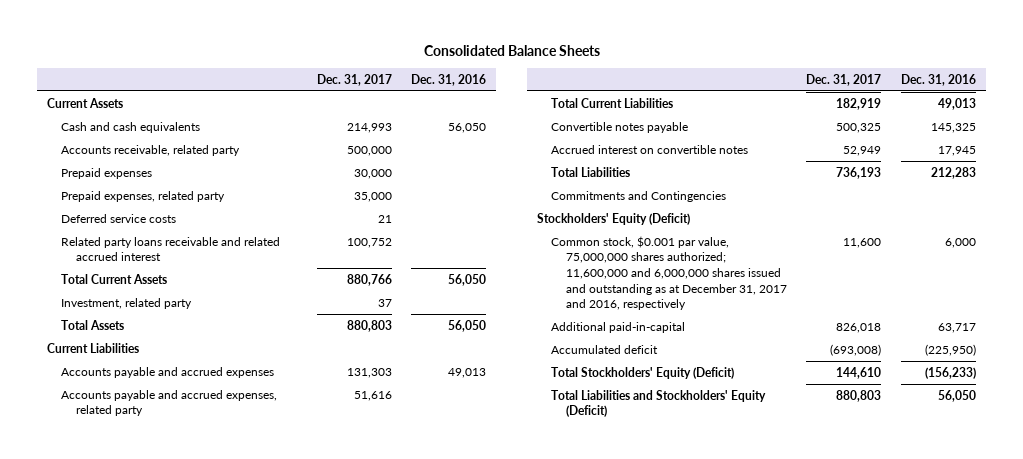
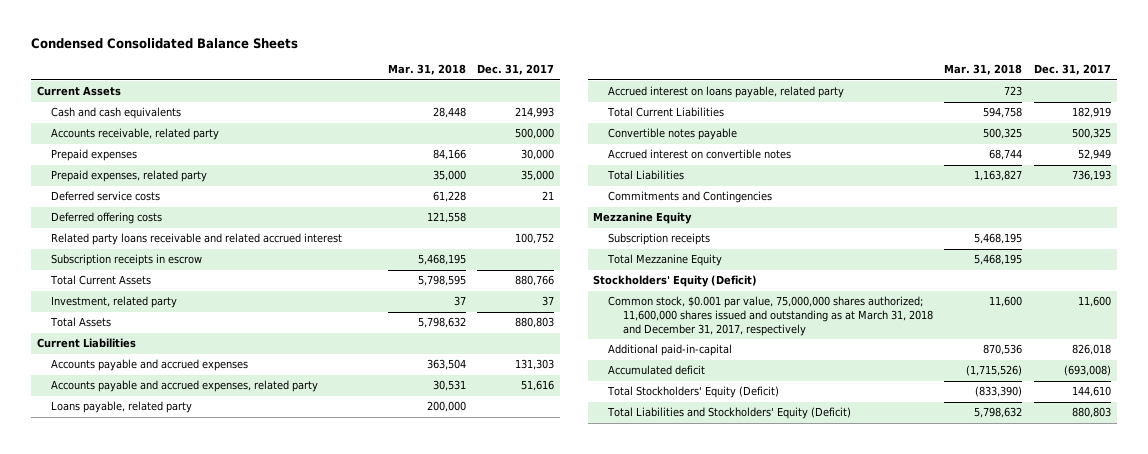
- Consolidated Balance Sheets
+ Condensed Consolidated Balance Sheets
- | Dec. 31, 2017 | Dec. 31, 2016
+ | Mar. 31, 2018 | Dec. 31, 2017
+ Deferred offering costs | 121,558 |
+ Subscription receipts in escrow | 5,468,195 |
+ Loans payable, related party | 200,000 |
+ Accrued interest on loans payable, related party | 723 |
+ Mezzanine Equity
+ Subscription receipts | 5,468,195 |
+ Total Mezzanine Equity | 5,468,195 |
- Common stock, $0.001 par value, 75,000,000 shares authorized; 11,600,000 and 6,000,000 shares issued and outstanding as at December 31, 2017 and 2016, respectively | 11,600 | 6,000
+ Common stock, $0.001 par value, 75,000,000 shares authorized; 11,600,000 shares issued and outstanding as at March 31, 2018 and December 31, 2017, respectively | 11,600 | 11,600

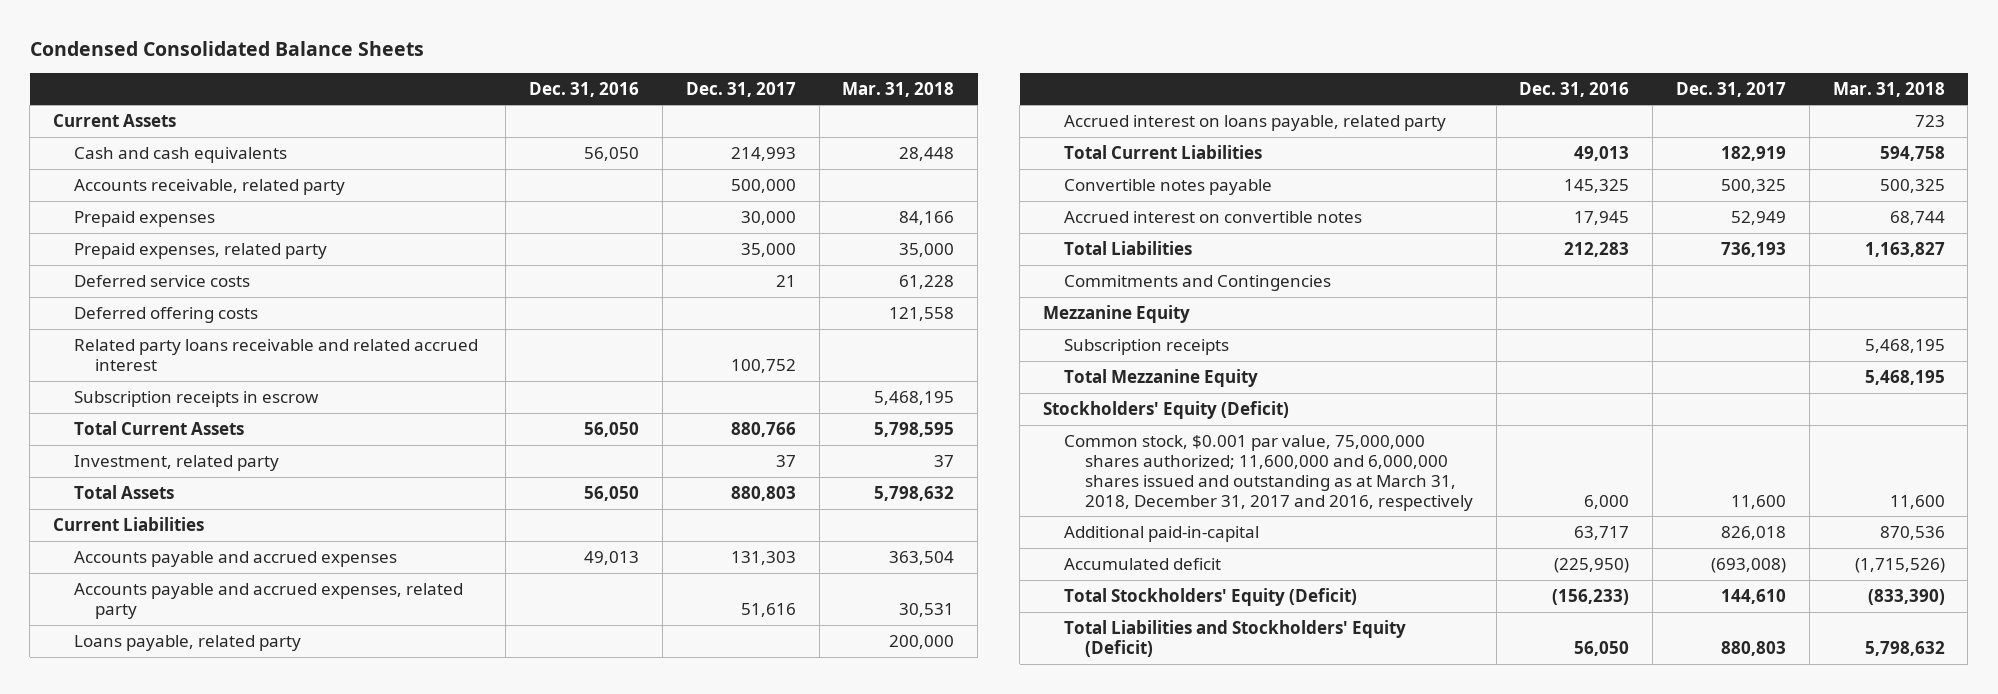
- | Mar. 31, 2018 | Dec. 31, 2017
+ | Dec. 31, 2016 | Dec. 31, 2017 | Mar. 31, 2018
- Common stock, $0.001 par value, 75,000,000 shares authorized; 11,600,000 shares issued and outstanding as at March 31, 2018 and December 31, 2017, respectively | 11,600 | 11,600
+ Common stock, $0.001 par value, 75,000,000 shares authorized; 11,600,000 and 6,000,000 shares issued and outstanding as at March 31, 2018, December 31, 2017 and 2016, respectively | 6,000 | 11,600 | 11,600

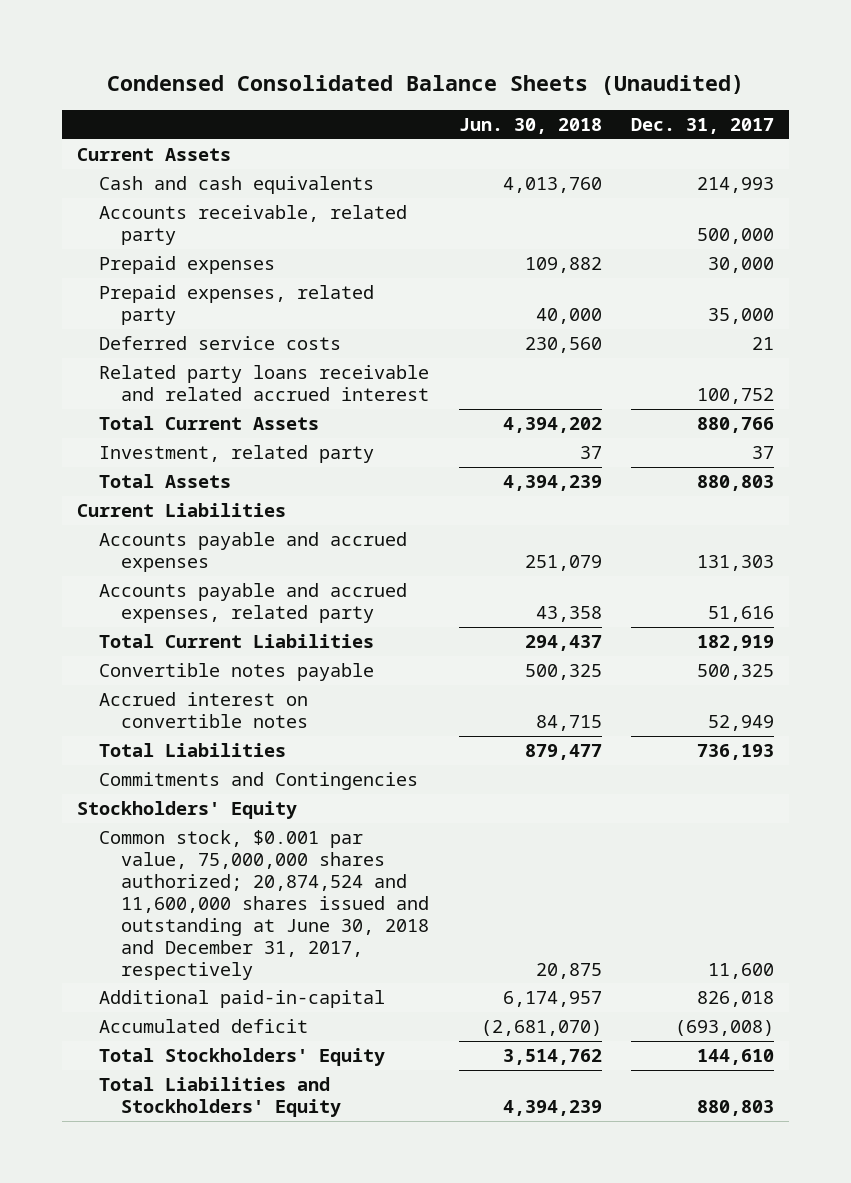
- Condensed Consolidated Balance Sheets
+ Condensed Consolidated Balance Sheets (Unaudited)
- | Dec. 31, 2016 | Dec. 31, 2017 | Mar. 31, 2018
+ | Jun. 30, 2018 | Dec. 31, 2017
- Deferred offering costs | | | 121,558
- Subscription receipts in escrow | | | 5,468,195
- Loans payable, related party | | | 200,000
- Accrued interest on loans payable, related party | | | 723
- Mezzanine Equity
- Subscription receipts | | | 5,468,195
- Total Mezzanine Equity | | | 5,468,195
- Stockholders' Equity (Deficit)
- Common stock, $0.001 par value, 75,000,000 shares authorized; 11,600,000 and 6,000,000 shares issued and outstanding as at March 31, 2018, December 31, 2017 and 2016, respectively | 6,000 | 11,600 | 11,600
+ Stockholders' Equity
+ Common stock, $0.001 par value, 75,000,000 shares authorized; 20,874,524 and 11,600,000 shares issued and outstanding at June 30, 2018 and December 31, 2017, respectively | 20,875 | 11,600
- Total Stockholders' Equity (Deficit) | (156,233) | 144,610 | (833,390)
- Total Liabilities and Stockholders' Equity (Deficit) | 56,050 | 880,803 | 5,798,632
+ Total Stockholders' Equity | 3,514,762 | 144,610
+ Total Liabilities and Stockholders' Equity | 4,394,239 | 880,803

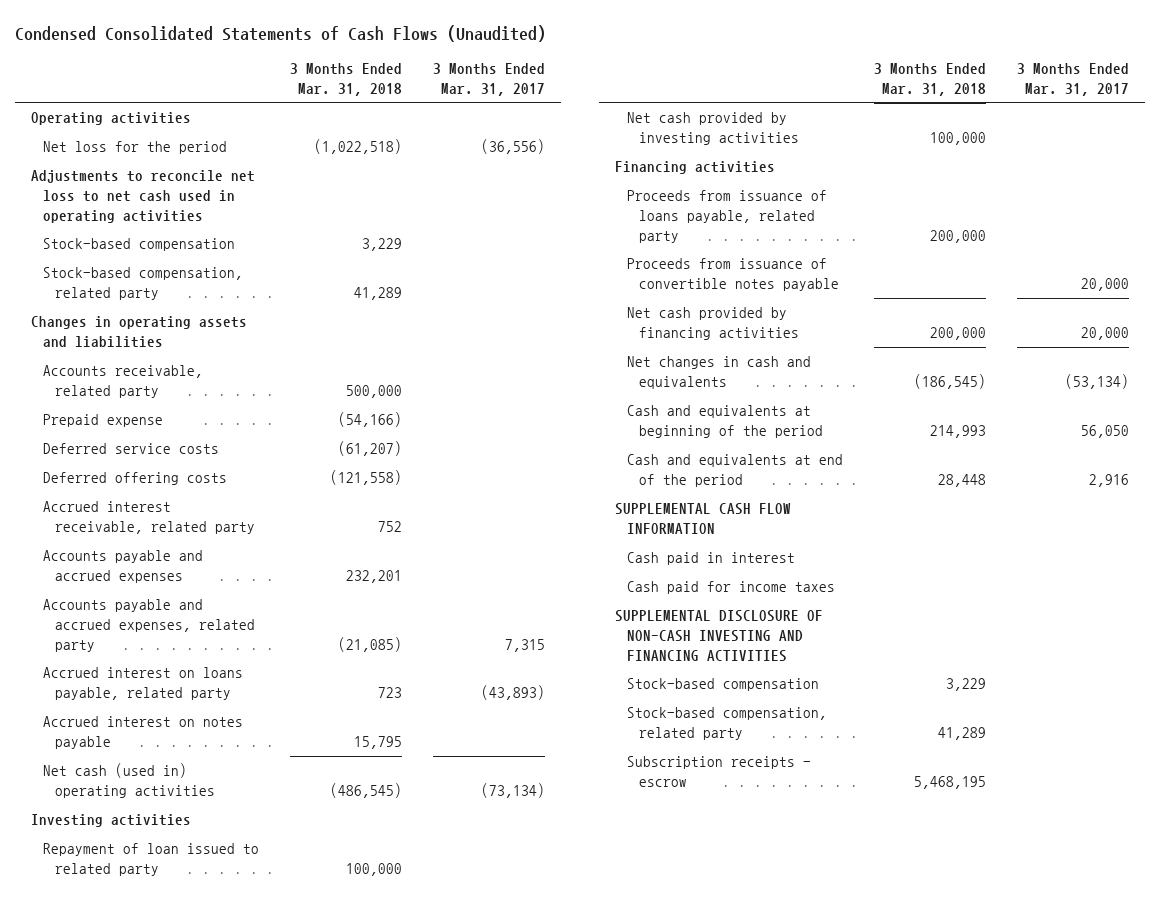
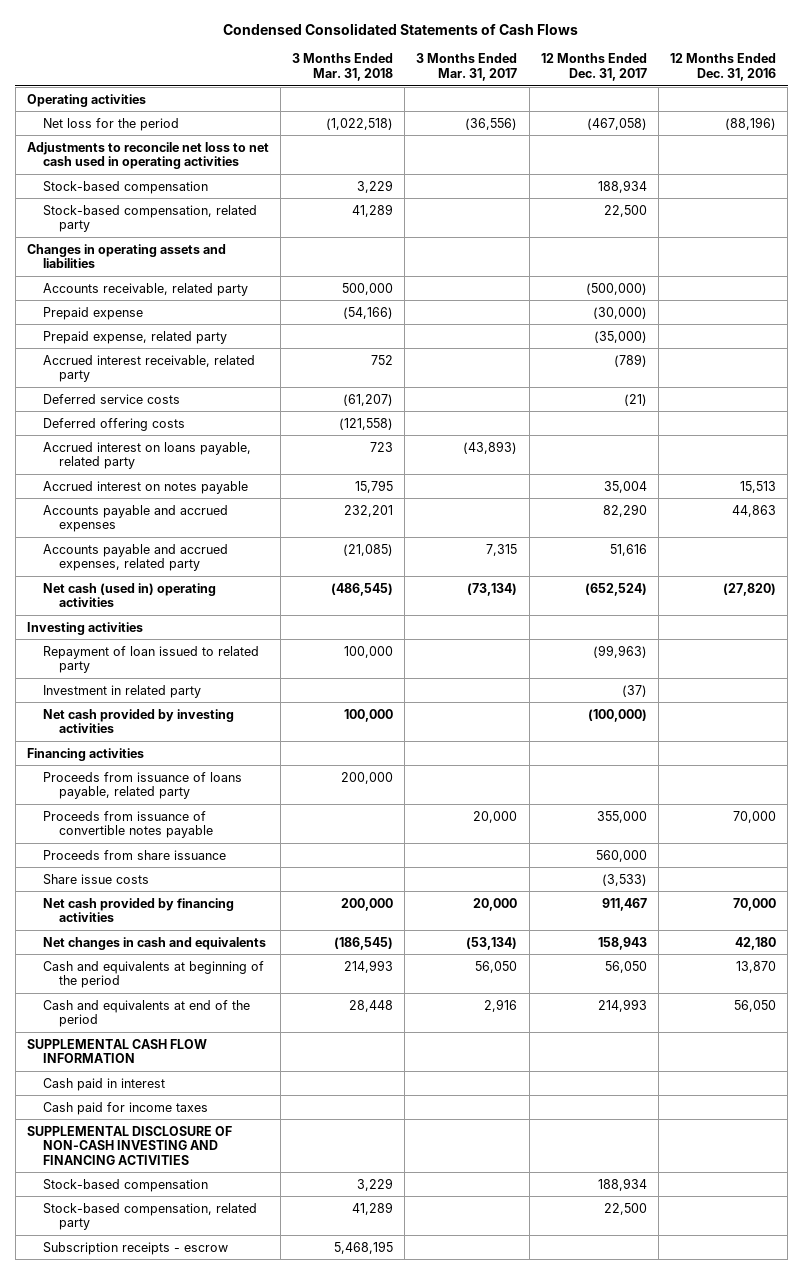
- Condensed Consolidated Statements of Cash Flows (Unaudited)
+ Condensed Consolidated Statements of Cash Flows
- | 3 Months Ended Mar. 31, 2018 | 3 Months Ended Mar. 31, 2017
+ | 3 Months Ended Mar. 31, 2018 | 3 Months Ended Mar. 31, 2017 | 12 Months Ended Dec. 31, 2017 | 12 Months Ended Dec. 31, 2016
+ Prepaid expense, related party | | | (35,000) |
moved up: Accrued interest receivable, related party | 752 | | (789) |
moved down: Accounts payable and accrued expenses | 232,201 | | 82,290 | 44,863
moved down: Accounts payable and accrued expenses, related party | (21,085) | 7,315 | 51,616 |
+ Investment in related party | | | (37) |
+ Proceeds from share issuance | | | 560,000 |
+ Share issue costs | | | (3,533) |

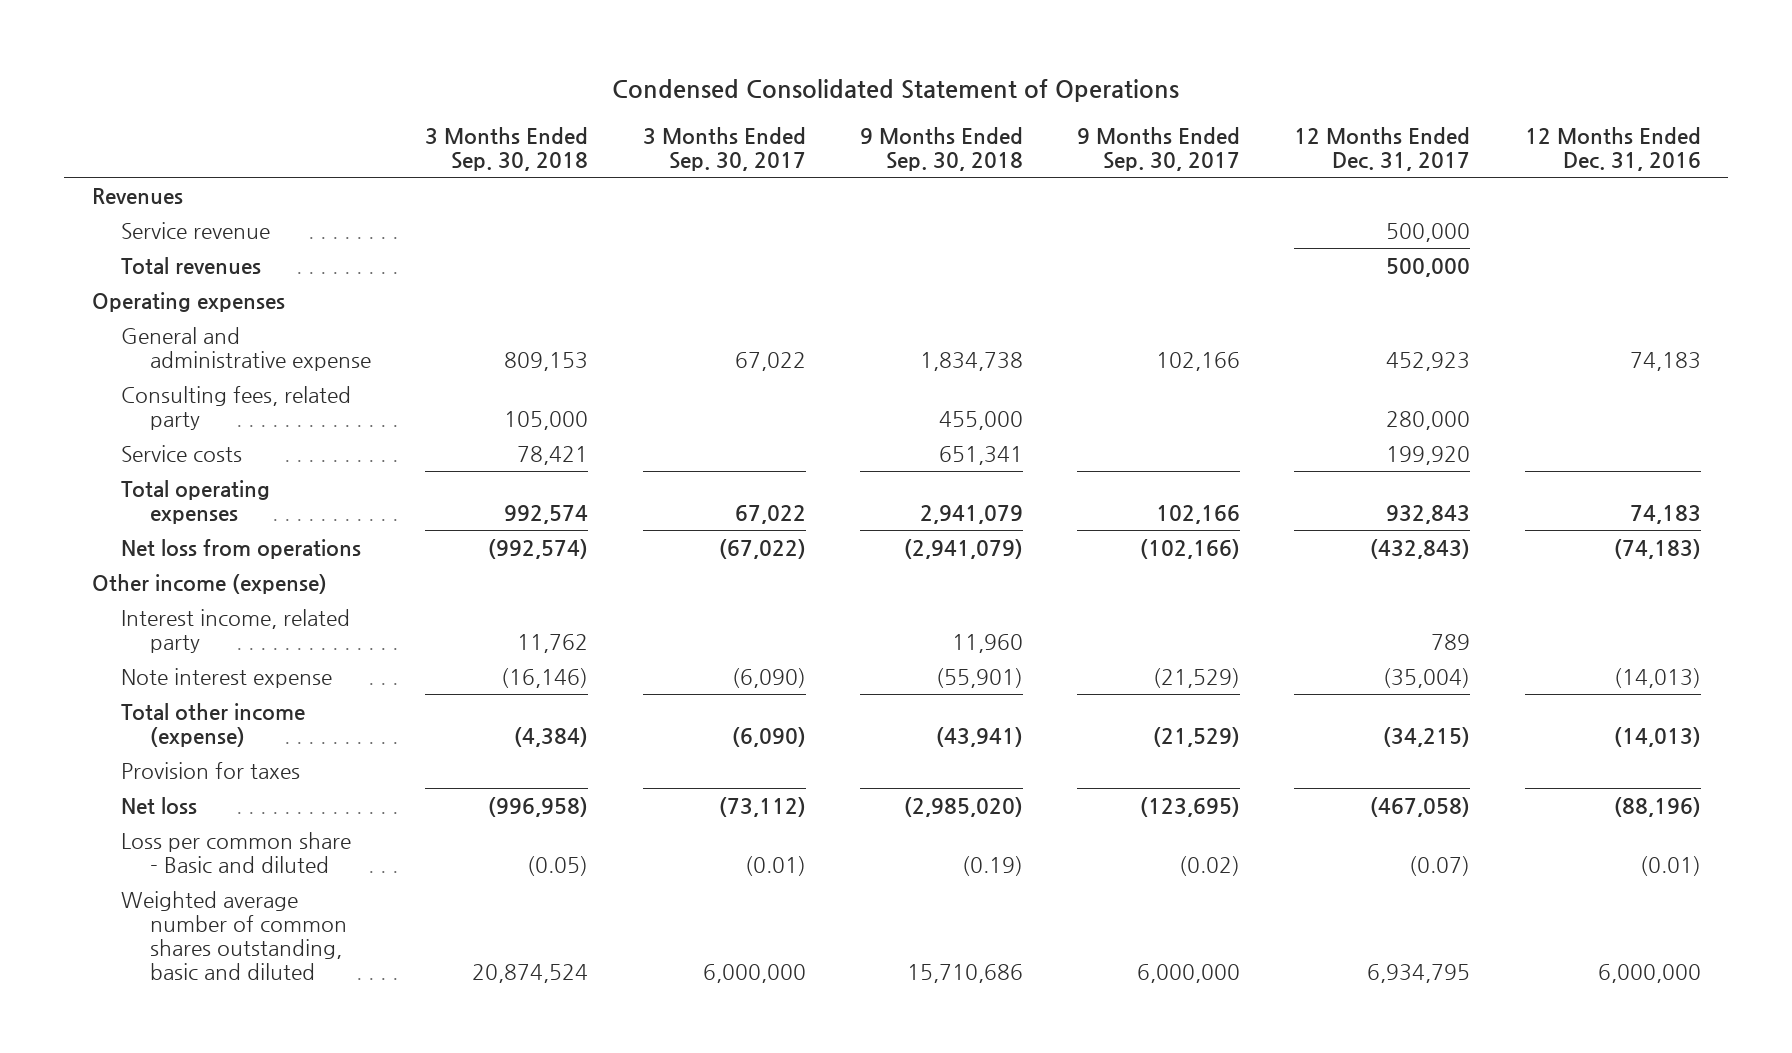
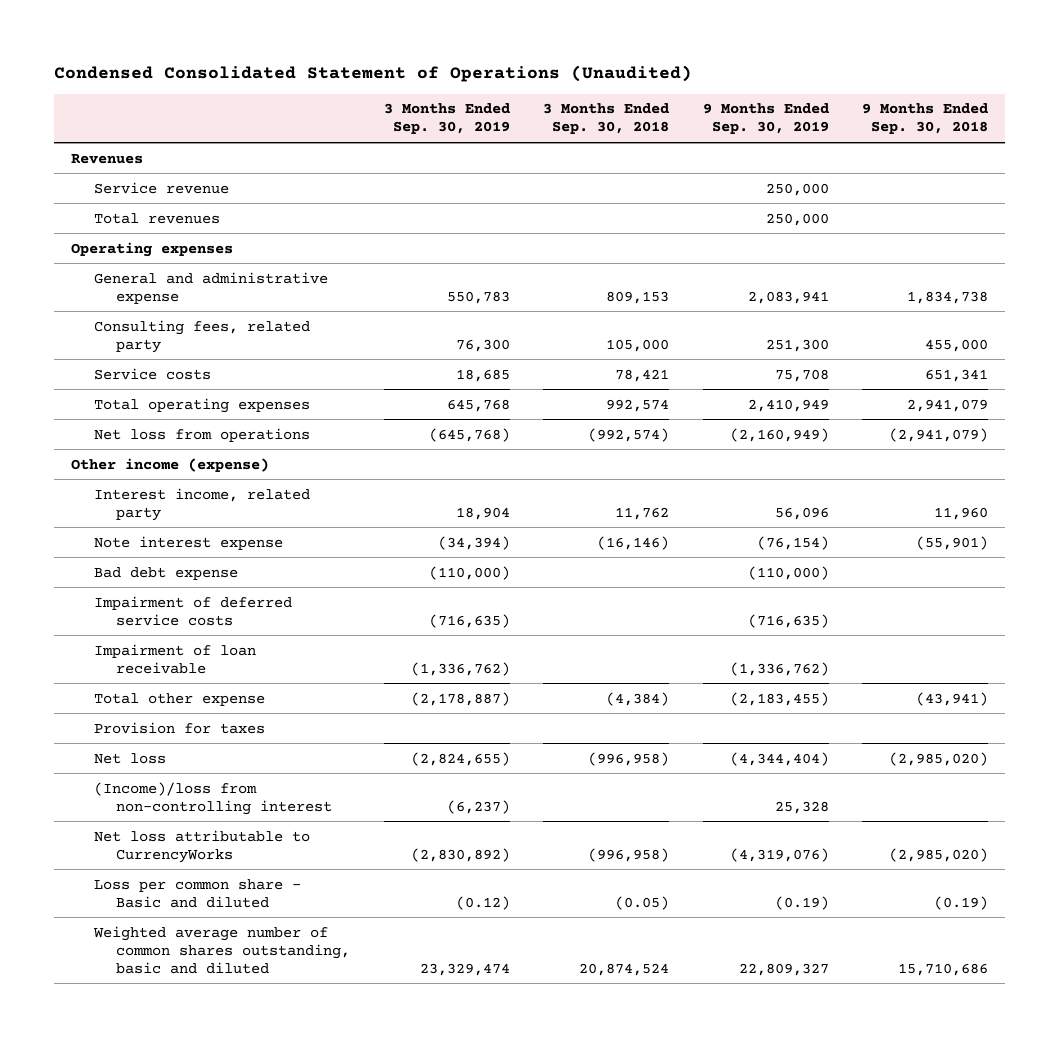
- Condensed Consolidated Statement of Operations
+ Condensed Consolidated Statement of Operations (Unaudited)
- | 3 Months Ended Sep. 30, 2018 | 3 Months Ended Sep. 30, 2017 | 9 Months Ended Sep. 30, 2018 | 9 Months Ended Sep. 30, 2017 | 12 Months Ended Dec. 31, 2017 | 12 Months Ended Dec. 31, 2016
+ | 3 Months Ended Sep. 30, 2019 | 3 Months Ended Sep. 30, 2018 | 9 Months Ended Sep. 30, 2019 | 9 Months Ended Sep. 30, 2018
- Total other income (expense) | (4,384) | (6,090) | (43,941) | (21,529) | (34,215) | (14,013)
+ Bad debt expense | (110,000) | | (110,000) |
+ Impairment of deferred service costs | (716,635) | | (716,635) |
+ Impairment of loan receivable | (1,336,762) | | (1,336,762) |
+ Total other expense | (2,178,887) | (4,384) | (2,183,455) | (43,941)
+ (Income)/loss from non-controlling interest | (6,237) | | 25,328 |
+ Net loss attributable to CurrencyWorks | (2,830,892) | (996,958) | (4,319,076) | (2,985,020)

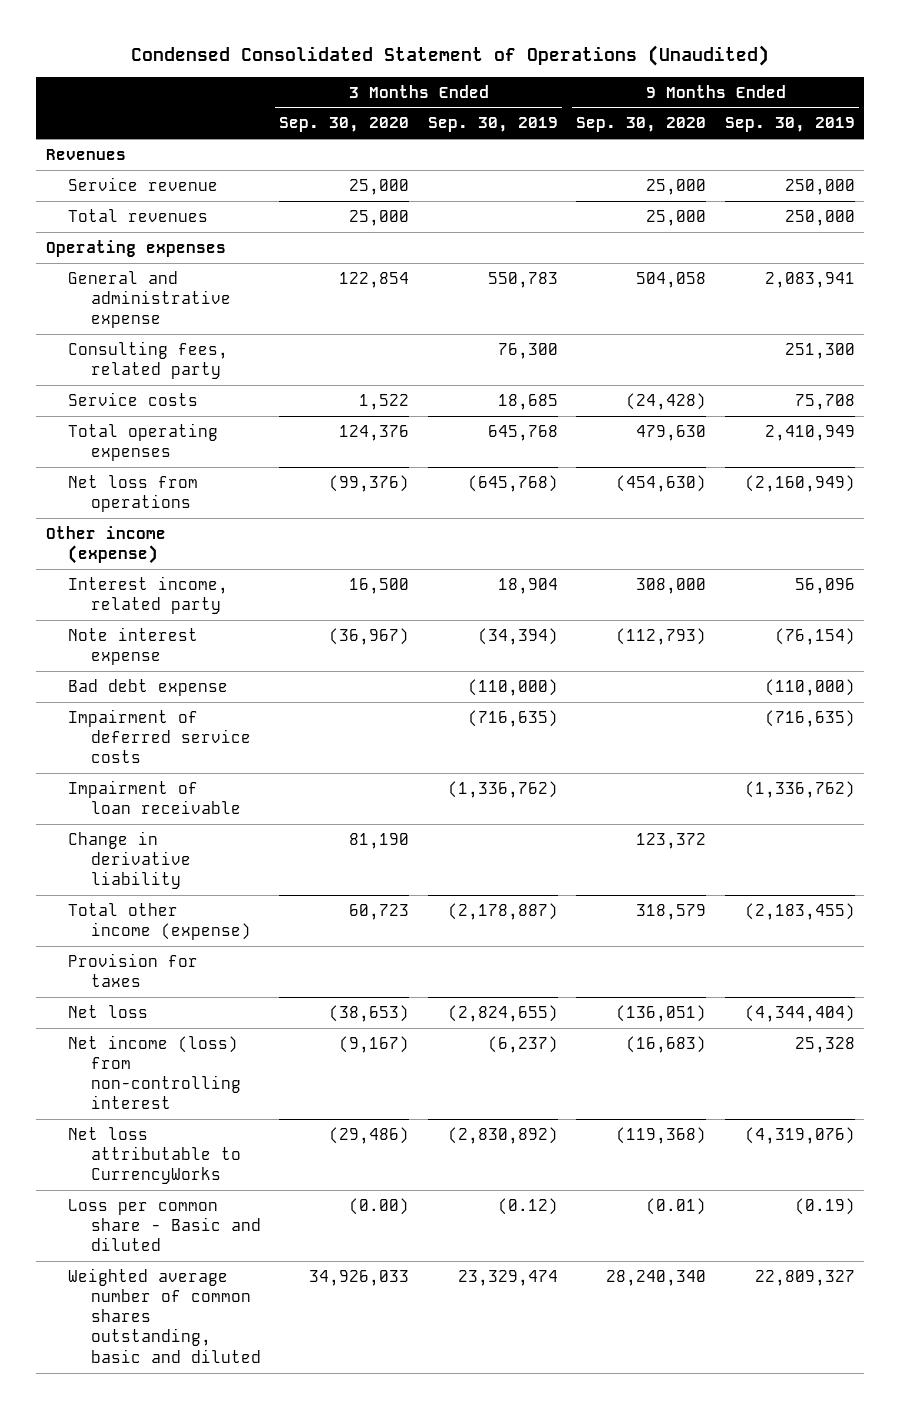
- | 3 Months Ended Sep. 30, 2019 | 3 Months Ended Sep. 30, 2018 | 9 Months Ended Sep. 30, 2019 | 9 Months Ended Sep. 30, 2018
+ | 3 Months Ended Sep. 30, 2020 | 3 Months Ended Sep. 30, 2019 | 9 Months Ended Sep. 30, 2020 | 9 Months Ended Sep. 30, 2019
- Total other expense | (2,178,887) | (4,384) | (2,183,455) | (43,941)
+ Change in derivative liability | 81,190 | | 123,372 |
+ Total other income (expense) | 60,723 | (2,178,887) | 318,579 | (2,183,455)
- (Income)/loss from non-controlling interest | (6,237) | | 25,328 |
+ Net income (loss) from non-controlling interest | (9,167) | (6,237) | (16,683) | 25,328

